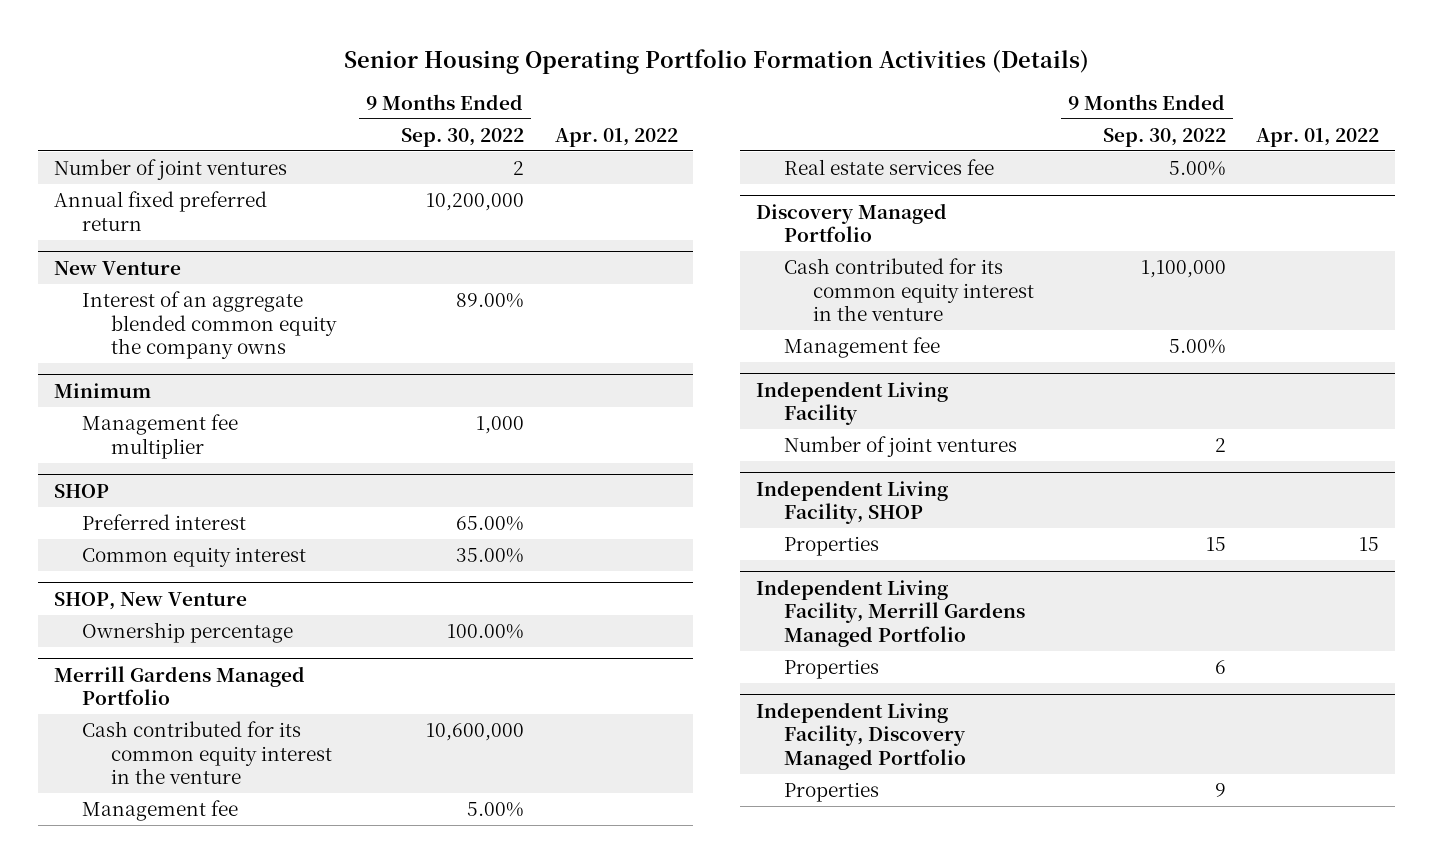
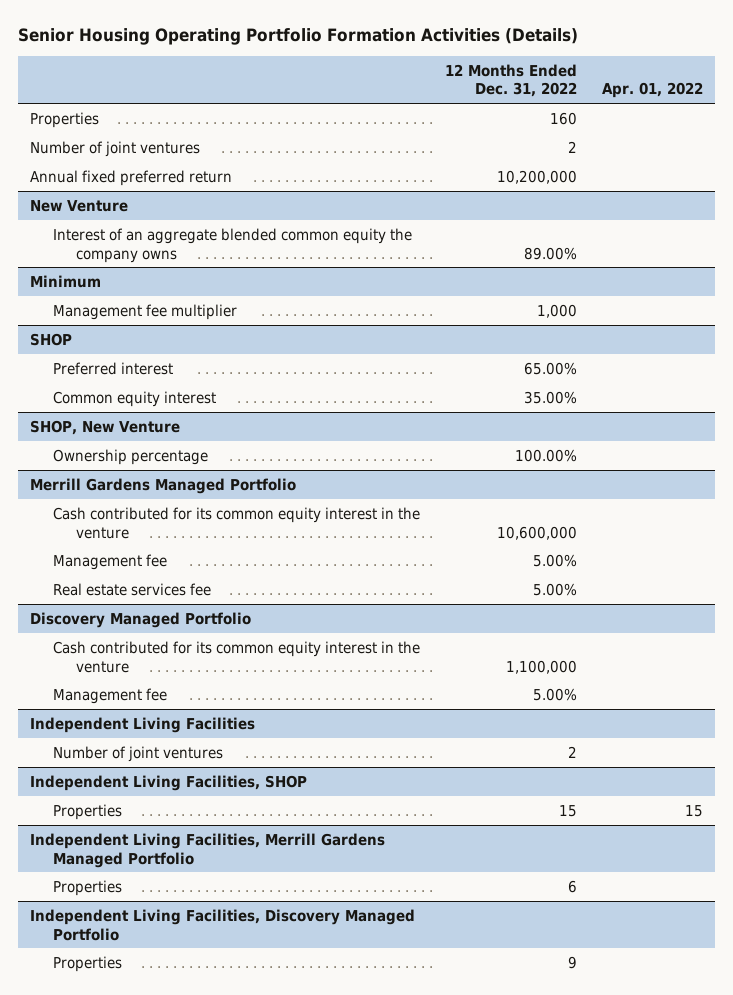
- | 9 Months Ended Sep. 30, 2022 | Apr. 01, 2022
+ | 12 Months Ended Dec. 31, 2022 | Apr. 01, 2022
+ Properties | 160 |
- Independent Living Facility
+ Independent Living Facilities
- Independent Living Facility, SHOP
+ Independent Living Facilities, SHOP
- Independent Living Facility, Merrill Gardens Managed Portfolio
+ Independent Living Facilities, Merrill Gardens Managed Portfolio
- Independent Living Facility, Discovery Managed Portfolio
+ Independent Living Facilities, Discovery Managed Portfolio

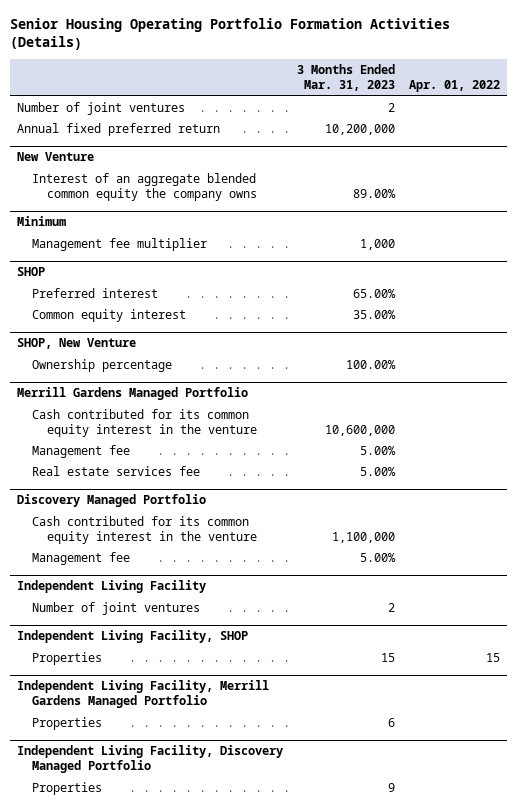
- | 12 Months Ended Dec. 31, 2022 | Apr. 01, 2022
+ | 3 Months Ended Mar. 31, 2023 | Apr. 01, 2022
- Properties | 160 |
- Independent Living Facilities
+ Independent Living Facility
- Independent Living Facilities, SHOP
+ Independent Living Facility, SHOP
- Independent Living Facilities, Merrill Gardens Managed Portfolio
+ Independent Living Facility, Merrill Gardens Managed Portfolio
- Independent Living Facilities, Discovery Managed Portfolio
+ Independent Living Facility, Discovery Managed Portfolio

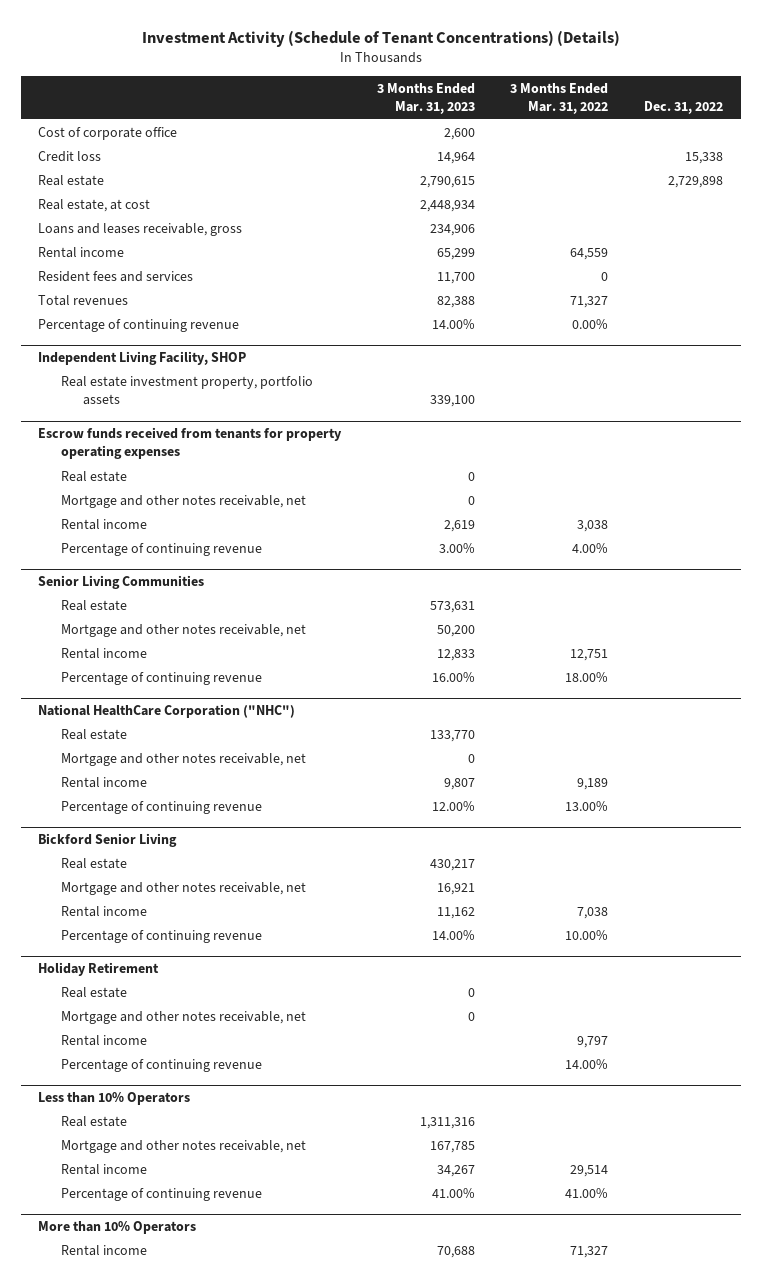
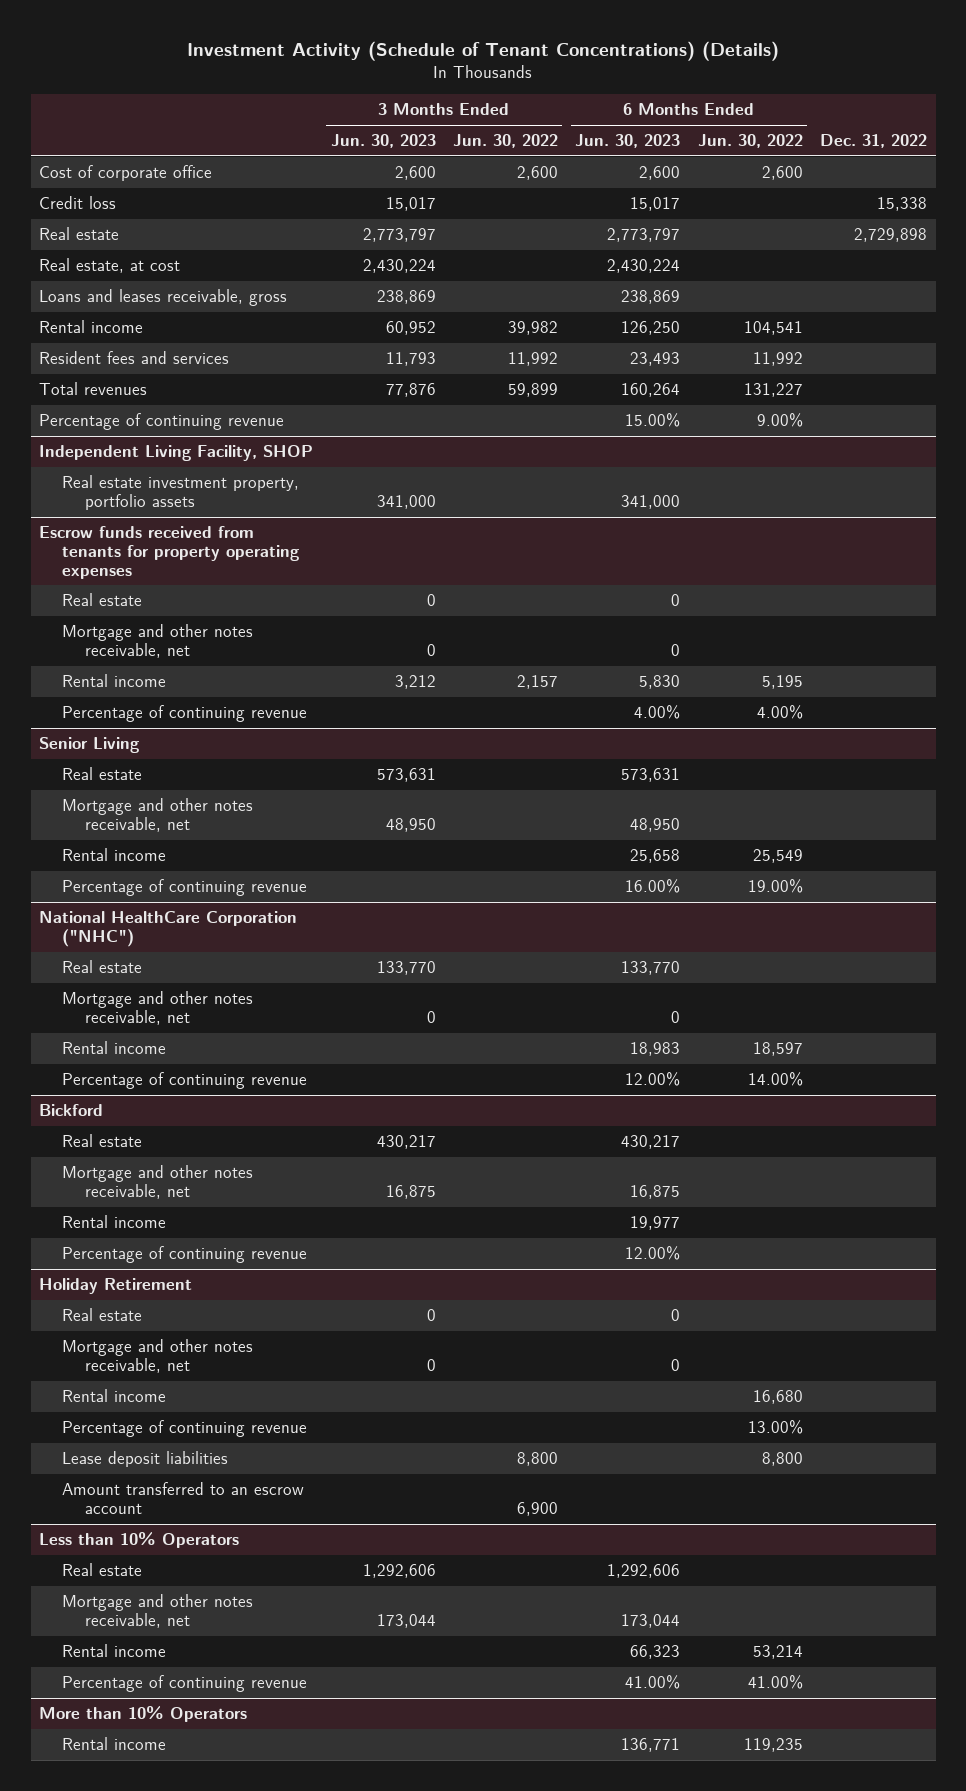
- | 3 Months Ended Mar. 31, 2023 | 3 Months Ended Mar. 31, 2022 | Dec. 31, 2022
+ | 3 Months Ended Jun. 30, 2023 | 3 Months Ended Jun. 30, 2022 | 6 Months Ended Jun. 30, 2023 | 6 Months Ended Jun. 30, 2022 | Dec. 31, 2022
- Senior Living Communities
+ Senior Living
- Bickford Senior Living
+ Bickford
@ Holiday Retirement
+ Lease deposit liabilities | | 8,800 | | 8,800 |
+ Amount transferred to an escrow account | | 6,900 | | |

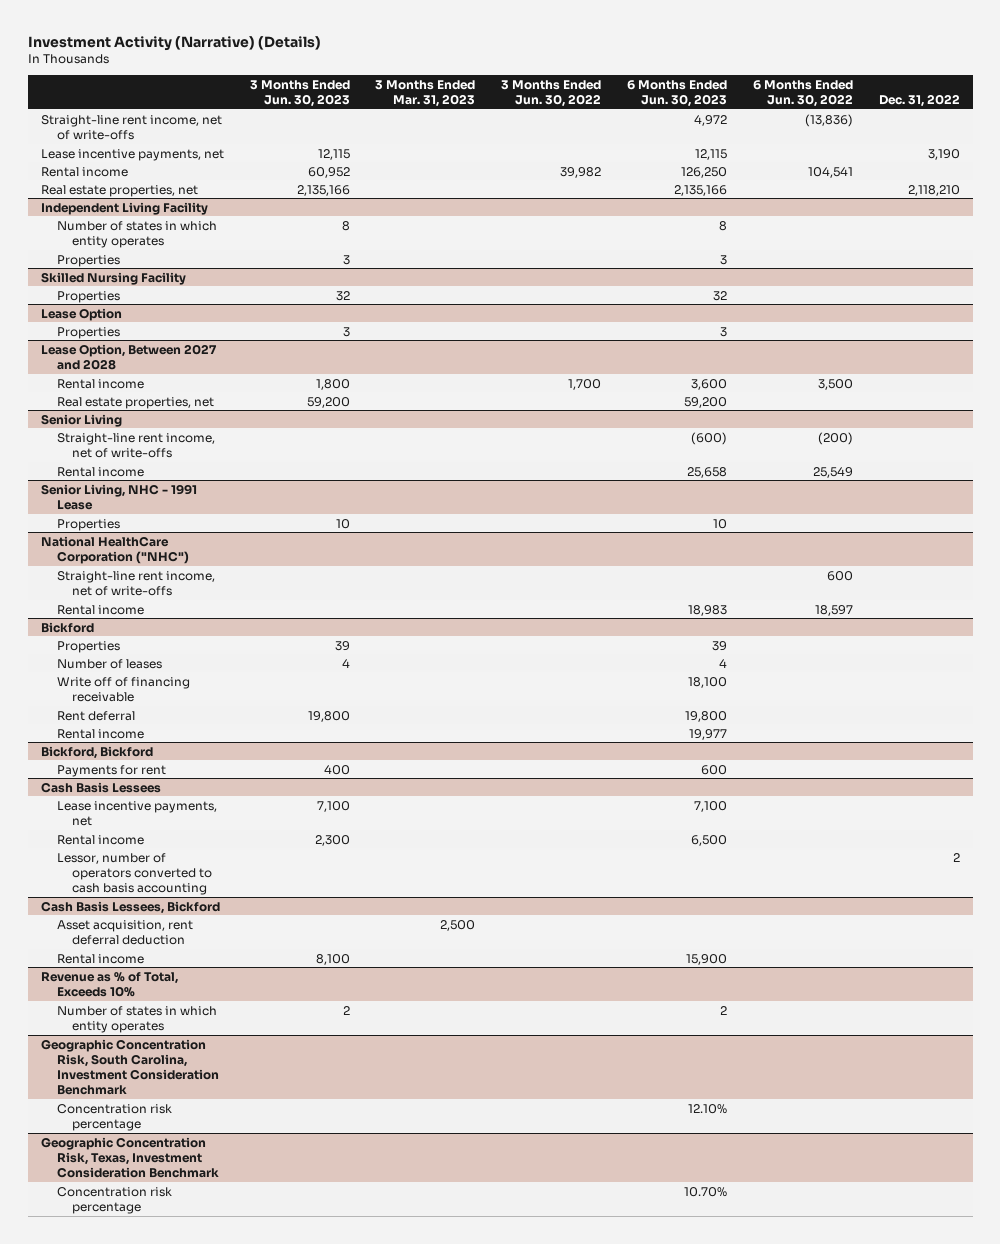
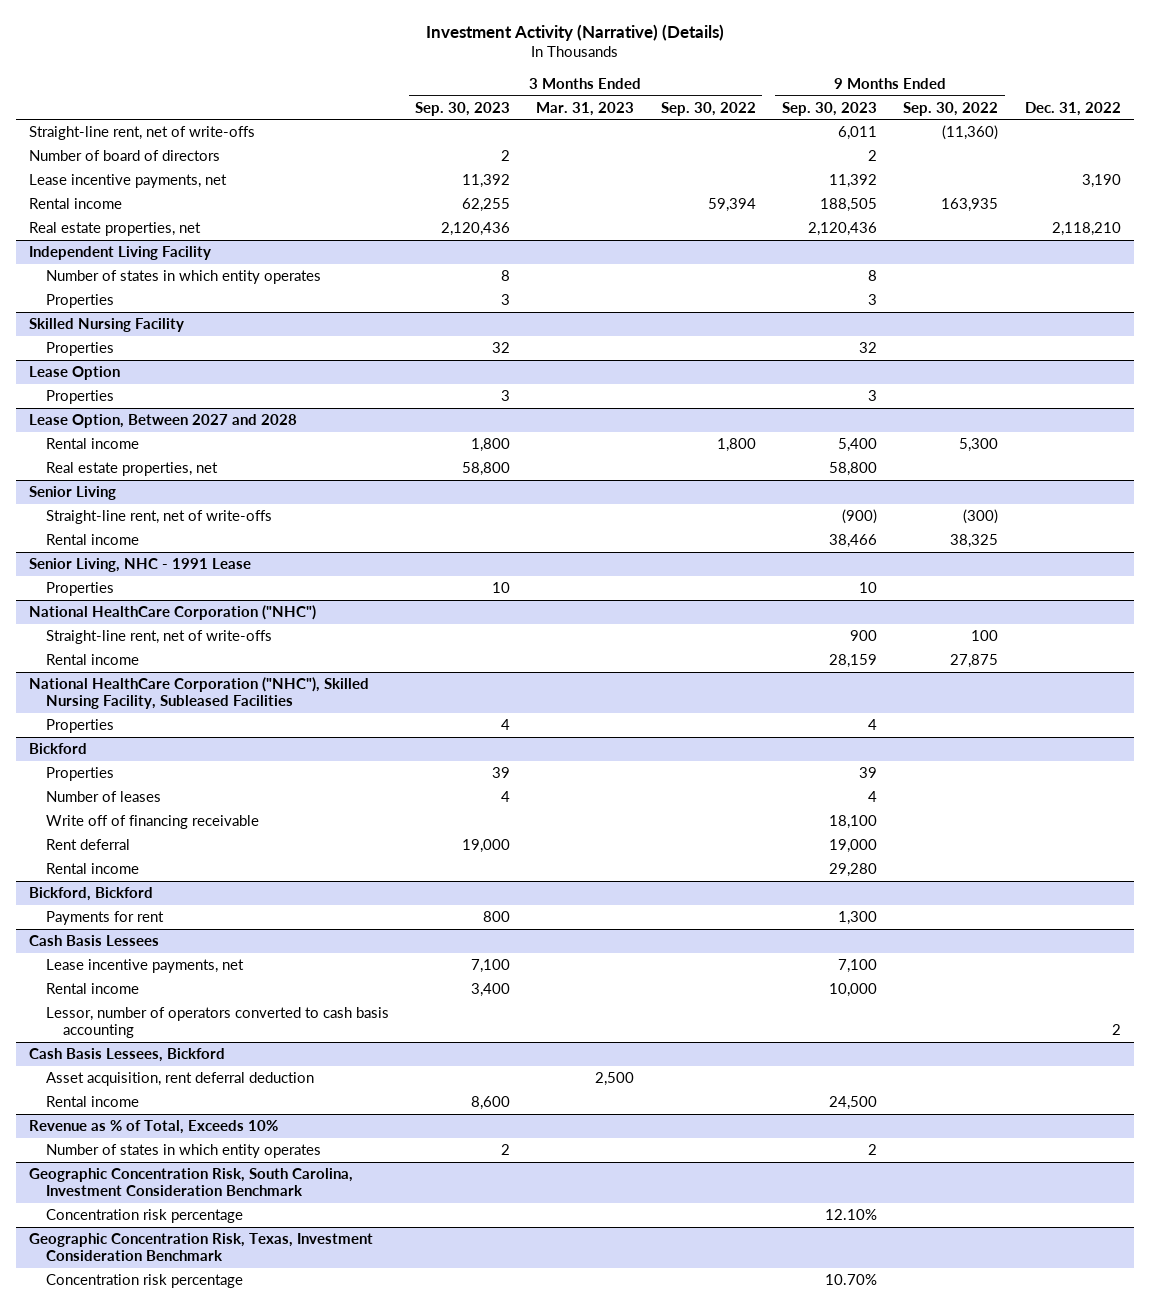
- | 3 Months Ended Jun. 30, 2023 | 3 Months Ended Mar. 31, 2023 | 3 Months Ended Jun. 30, 2022 | 6 Months Ended Jun. 30, 2023 | 6 Months Ended Jun. 30, 2022 | Dec. 31, 2022
+ | 3 Months Ended Sep. 30, 2023 | 3 Months Ended Mar. 31, 2023 | 3 Months Ended Sep. 30, 2022 | 9 Months Ended Sep. 30, 2023 | 9 Months Ended Sep. 30, 2022 | Dec. 31, 2022
- Straight-line rent income, net of write-offs | | | | 4,972 | (13,836) |
+ Straight-line rent, net of write-offs | | | | 6,011 | (11,360) |
+ Number of board of directors | 2 | | | 2 | |
@ Senior Living
- Straight-line rent income, net of write-offs | | | | (600) | (200) |
+ Straight-line rent, net of write-offs | | | | (900) | (300) |
@ National HealthCare Corporation ("NHC")
- Straight-line rent income, net of write-offs | | | | | 600 |
+ Straight-line rent, net of write-offs | | | | 900 | 100 |
+ National HealthCare Corporation ("NHC"), Skilled Nursing Facility, Subleased Facilities
+ Properties | 4 | | | 4 | |

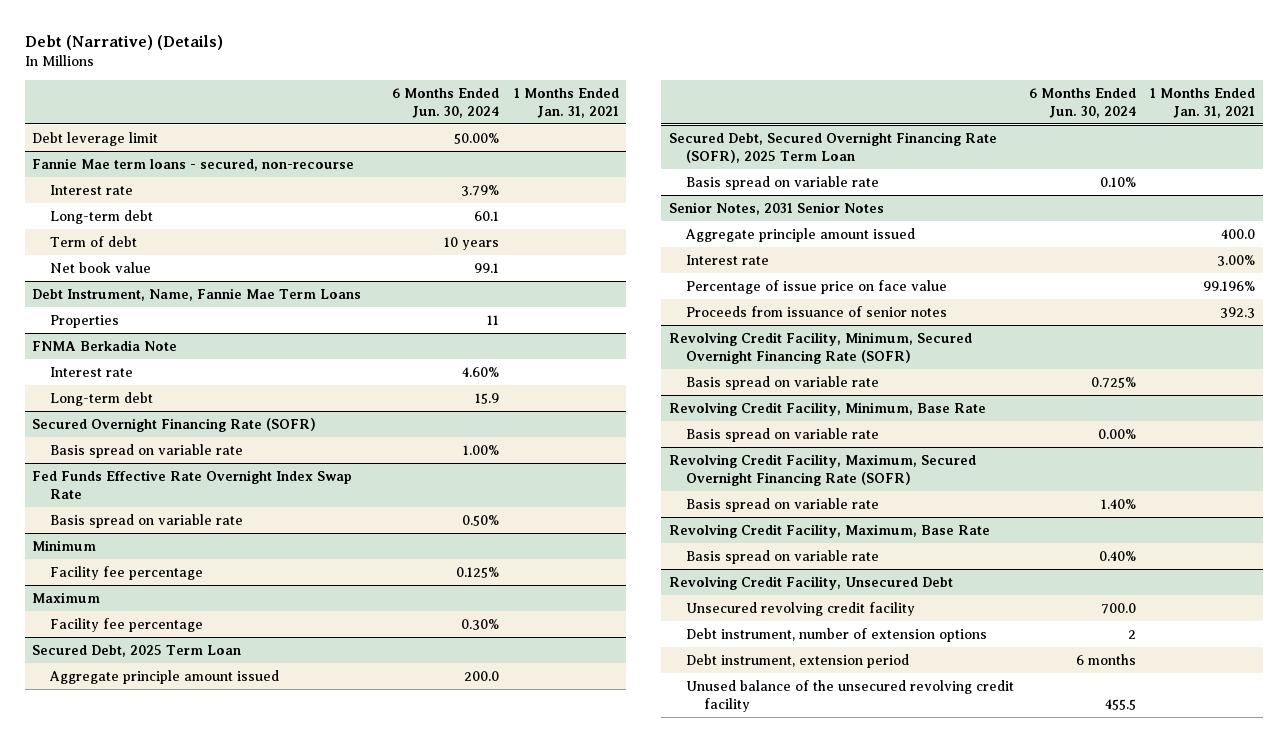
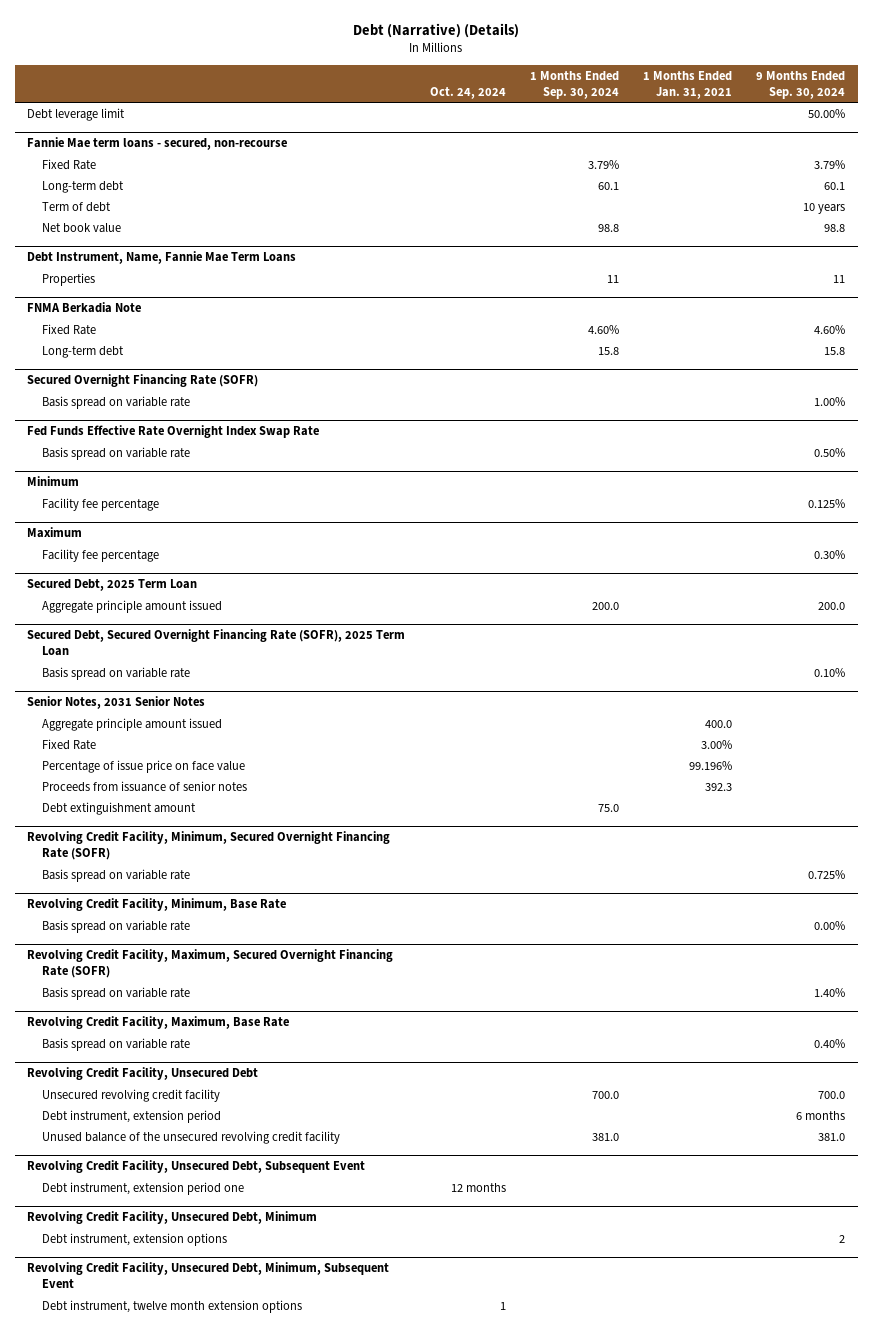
- | 6 Months Ended Jun. 30, 2024 | 1 Months Ended Jan. 31, 2021
+ | Oct. 24, 2024 | 1 Months Ended Sep. 30, 2024 | 1 Months Ended Jan. 31, 2021 | 9 Months Ended Sep. 30, 2024
@ Fannie Mae term loans - secured, non-recourse
- Interest rate | 3.79% |
+ Fixed Rate | | 3.79% | | 3.79%
@ FNMA Berkadia Note
- Interest rate | 4.60% |
+ Fixed Rate | | 4.60% | | 4.60%
@ Senior Notes, 2031 Senior Notes
- Interest rate | | 3.00%
+ Fixed Rate | | | 3.00% |
+ Debt extinguishment amount | | 75.0 | |
@ Revolving Credit Facility, Unsecured Debt
- Debt instrument, number of extension options | 2 |
+ Revolving Credit Facility, Unsecured Debt, Subsequent Event
+ Debt instrument, extension period one | 12 months | | |
+ Revolving Credit Facility, Unsecured Debt, Minimum
+ Debt instrument, extension options | | | | 2
+ Revolving Credit Facility, Unsecured Debt, Minimum, Subsequent Event
+ Debt instrument, twelve month extension options | 1 | | |

